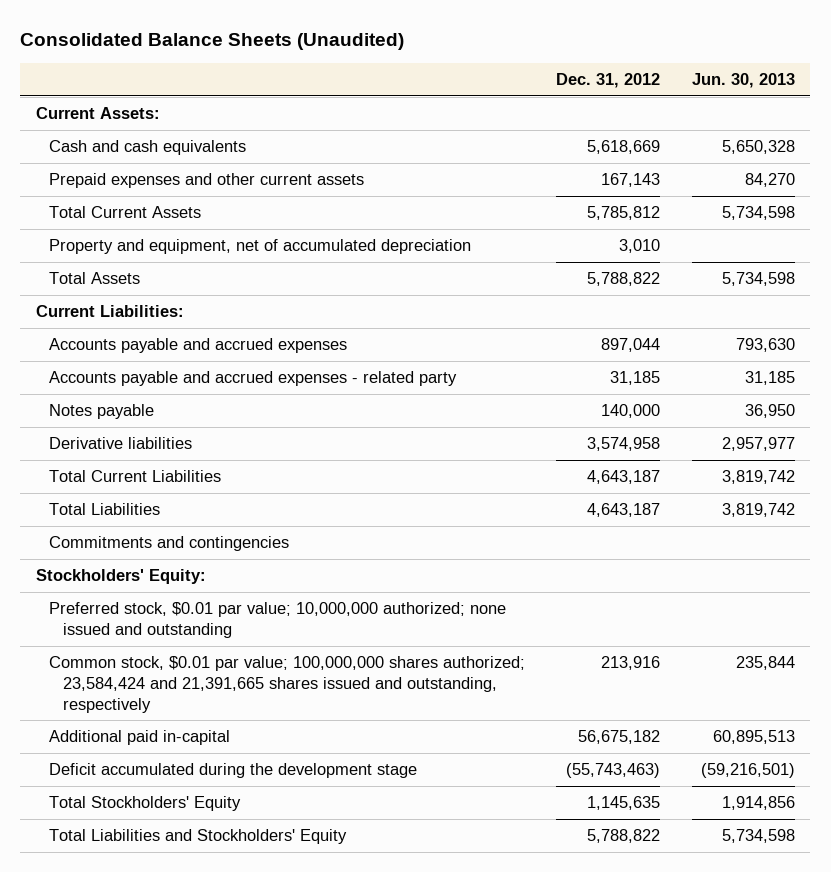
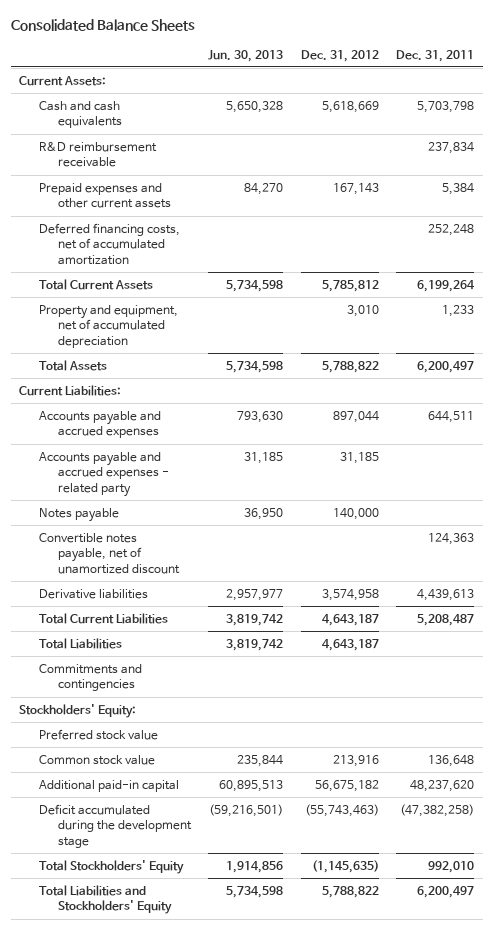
- Consolidated Balance Sheets (Unaudited)
+ Consolidated Balance Sheets
- | Dec. 31, 2012 | Jun. 30, 2013
+ | Jun. 30, 2013 | Dec. 31, 2012 | Dec. 31, 2011
+ R&D reimbursement receivable | | | 237,834
+ Deferred financing costs, net of accumulated amortization | | | 252,248
+ Convertible notes payable, net of unamortized discount | | | 124,363
- Preferred stock, $0.01 par value; 10,000,000 authorized; none issued and outstanding
- Common stock, $0.01 par value; 100,000,000 shares authorized; 23,584,424 and 21,391,665 shares issued and outstanding, respectively | 213,916 | 235,844
- Additional paid in-capital | 56,675,182 | 60,895,513
+ Preferred stock value
+ Common stock value | 235,844 | 213,916 | 136,648
+ Additional paid-in capital | 60,895,513 | 56,675,182 | 48,237,620
- Total Stockholders' Equity | 1,145,635 | 1,914,856
+ Total Stockholders' Equity | 1,914,856 | (1,145,635) | 992,010

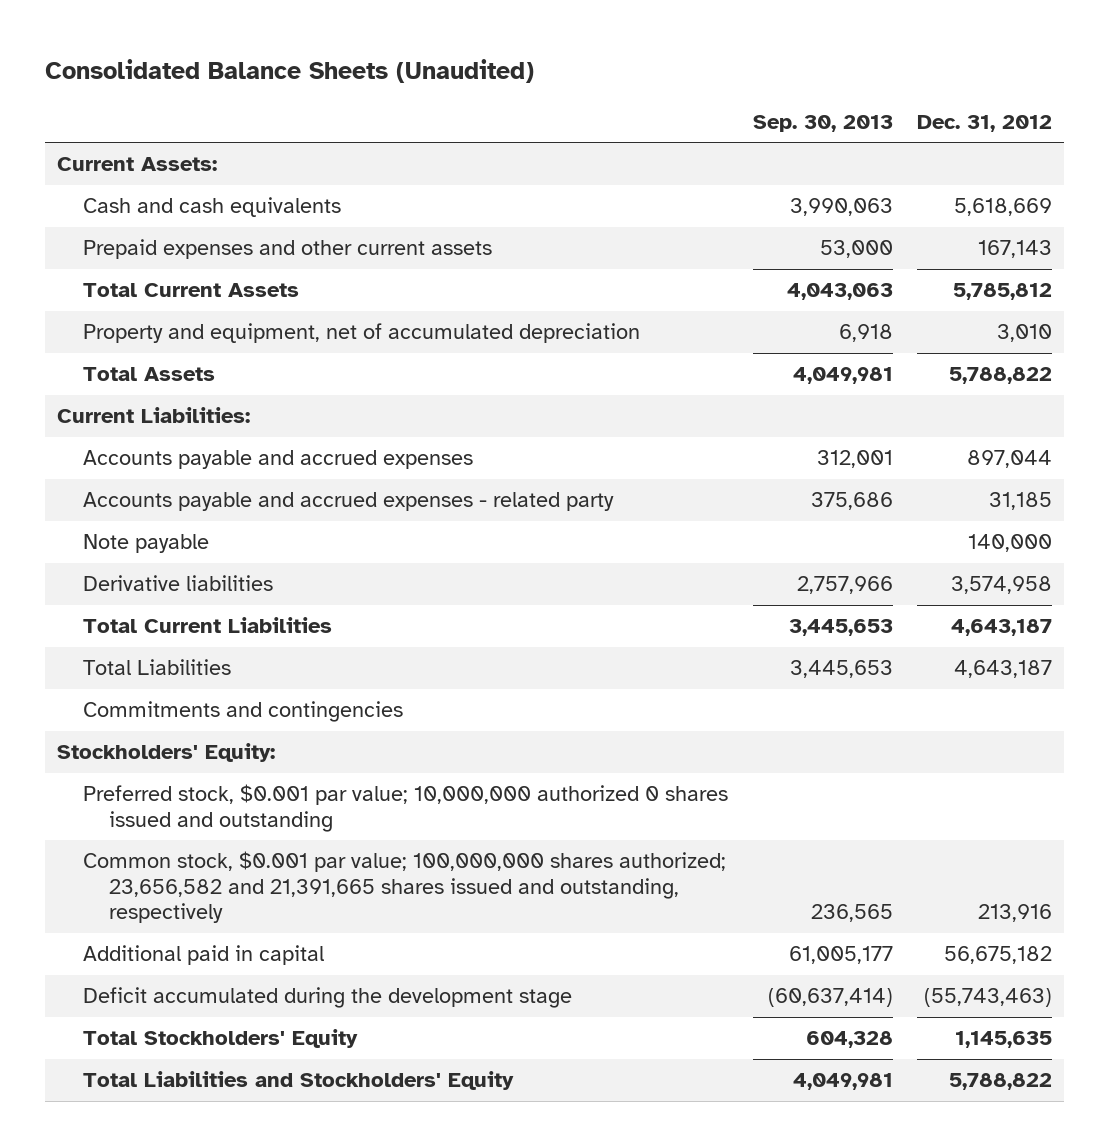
- Consolidated Balance Sheets
+ Consolidated Balance Sheets (Unaudited)
- | Jun. 30, 2013 | Dec. 31, 2012 | Dec. 31, 2011
+ | Sep. 30, 2013 | Dec. 31, 2012
- R&D reimbursement receivable | | | 237,834
- Deferred financing costs, net of accumulated amortization | | | 252,248
- Notes payable | 36,950 | 140,000 |
- Convertible notes payable, net of unamortized discount | | | 124,363
+ Note payable | | 140,000
- Preferred stock value
- Common stock value | 235,844 | 213,916 | 136,648
- Additional paid-in capital | 60,895,513 | 56,675,182 | 48,237,620
+ Preferred stock, $0.001 par value; 10,000,000 authorized 0 shares issued and outstanding
+ Common stock, $0.001 par value; 100,000,000 shares authorized; 23,656,582 and 21,391,665 shares issued and outstanding, respectively | 236,565 | 213,916
+ Additional paid in capital | 61,005,177 | 56,675,182
- Total Stockholders' Equity | 1,914,856 | (1,145,635) | 992,010
+ Total Stockholders' Equity | 604,328 | 1,145,635

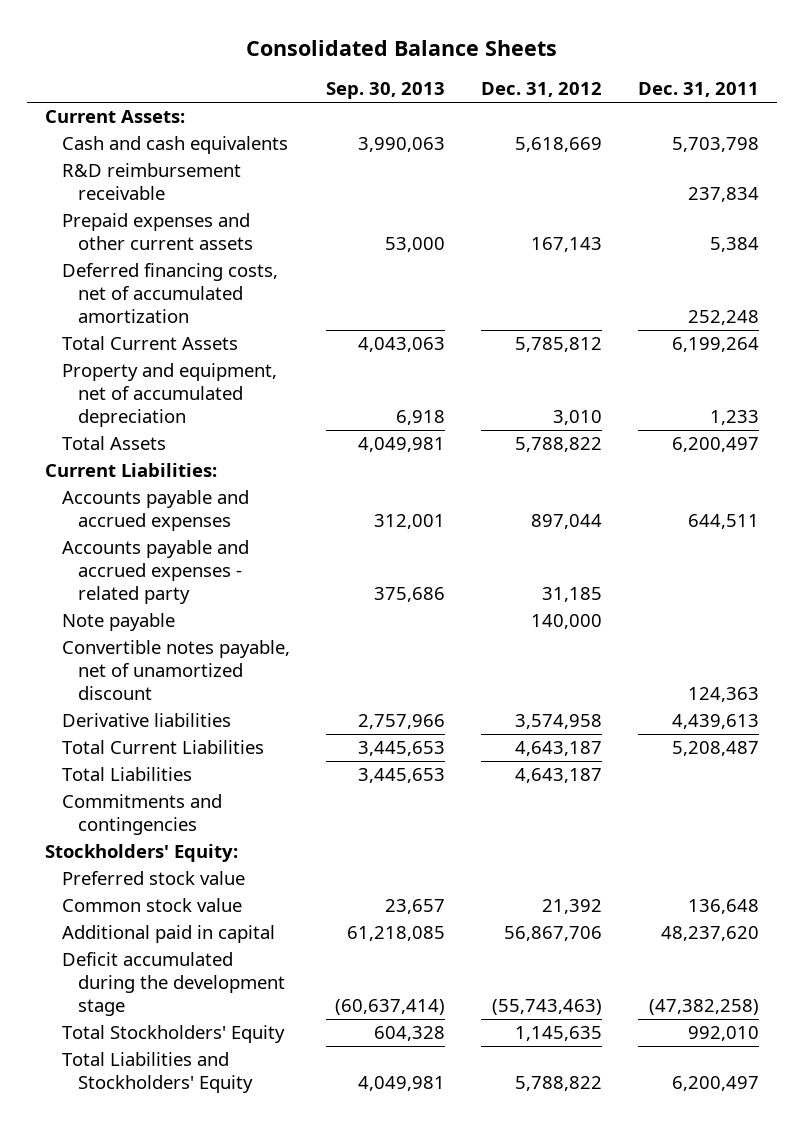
- Consolidated Balance Sheets (Unaudited)
+ Consolidated Balance Sheets
- | Sep. 30, 2013 | Dec. 31, 2012
+ | Sep. 30, 2013 | Dec. 31, 2012 | Dec. 31, 2011
+ R&D reimbursement receivable | | | 237,834
+ Deferred financing costs, net of accumulated amortization | | | 252,248
+ Convertible notes payable, net of unamortized discount | | | 124,363
- Preferred stock, $0.001 par value; 10,000,000 authorized 0 shares issued and outstanding
- Common stock, $0.001 par value; 100,000,000 shares authorized; 23,656,582 and 21,391,665 shares issued and outstanding, respectively | 236,565 | 213,916
- Additional paid in capital | 61,005,177 | 56,675,182
+ Preferred stock value
+ Common stock value | 23,657 | 21,392 | 136,648
+ Additional paid in capital | 61,218,085 | 56,867,706 | 48,237,620

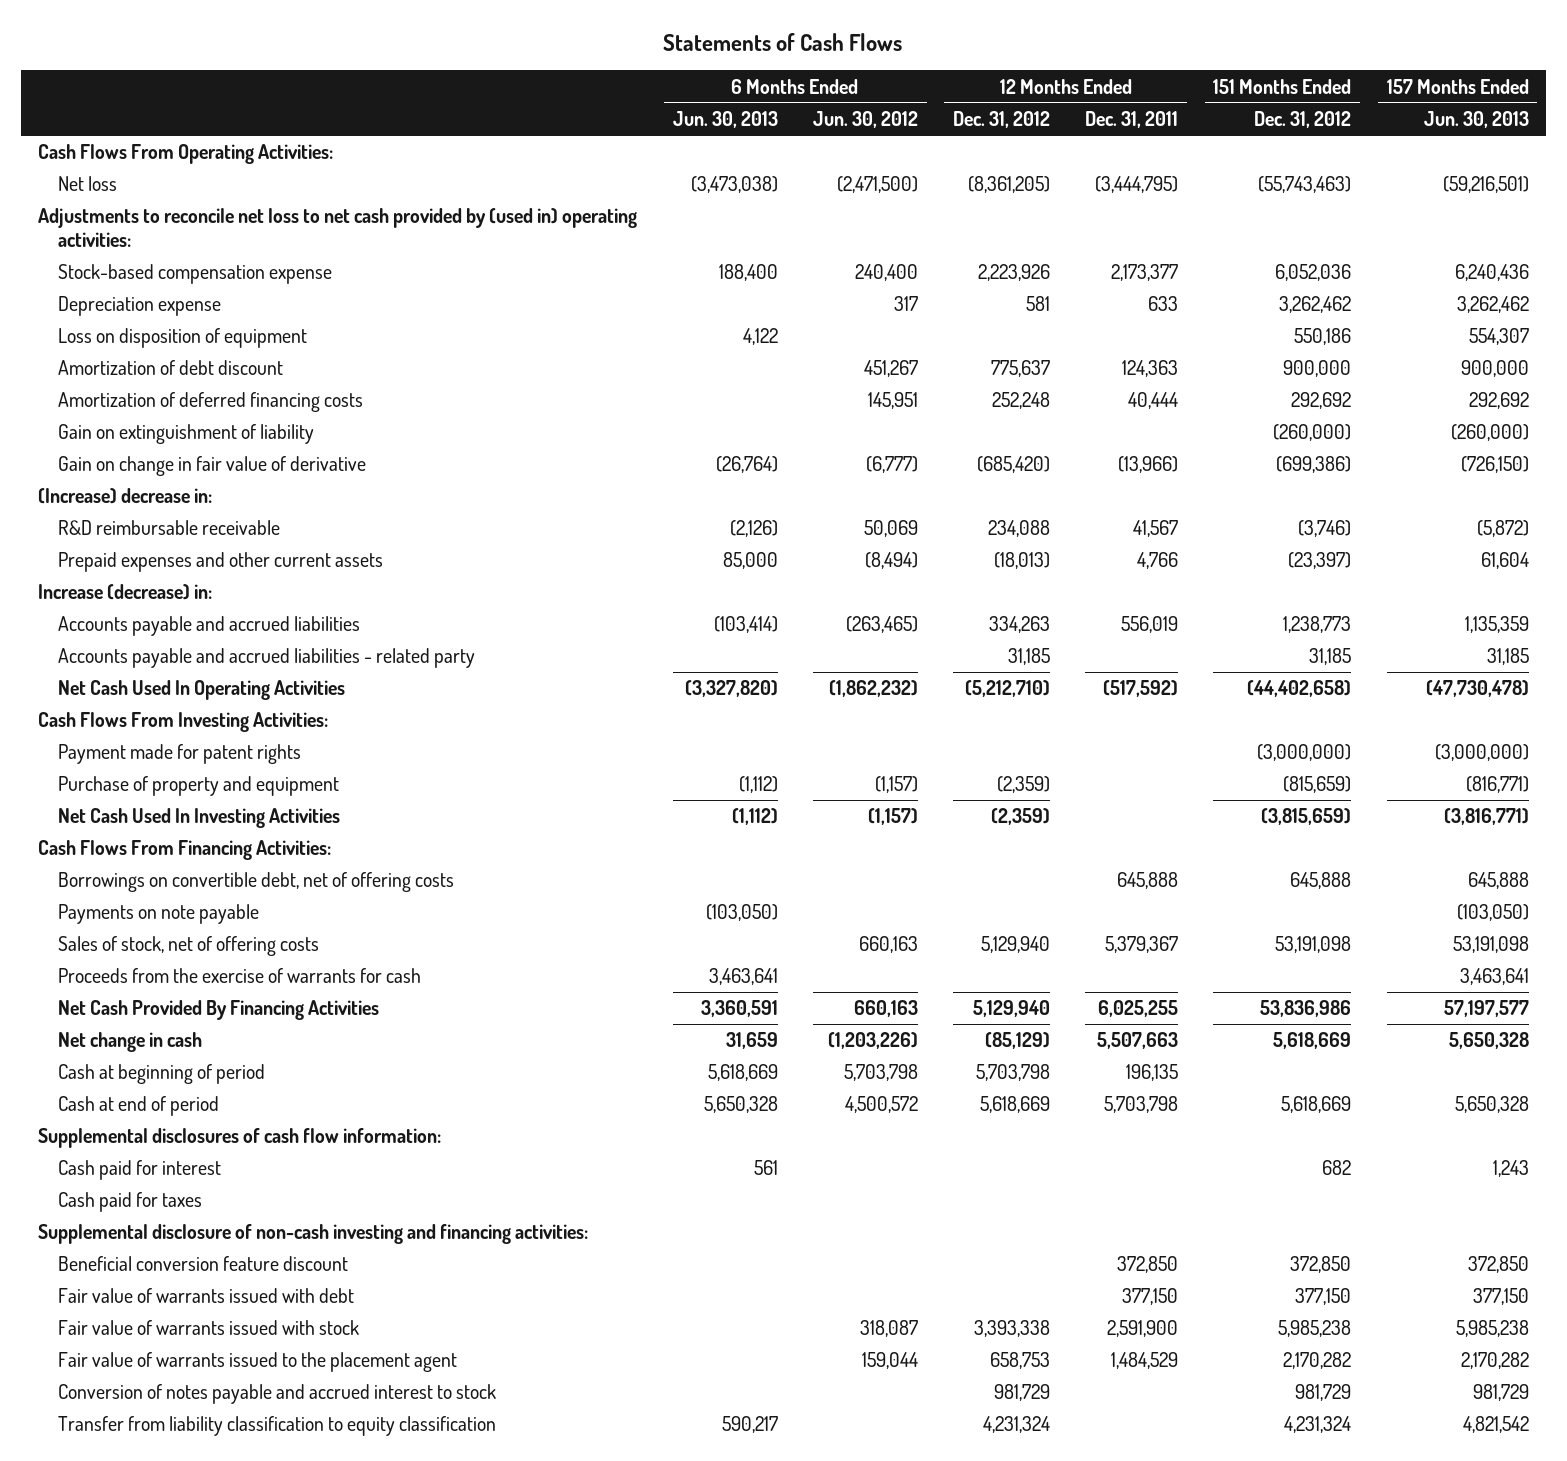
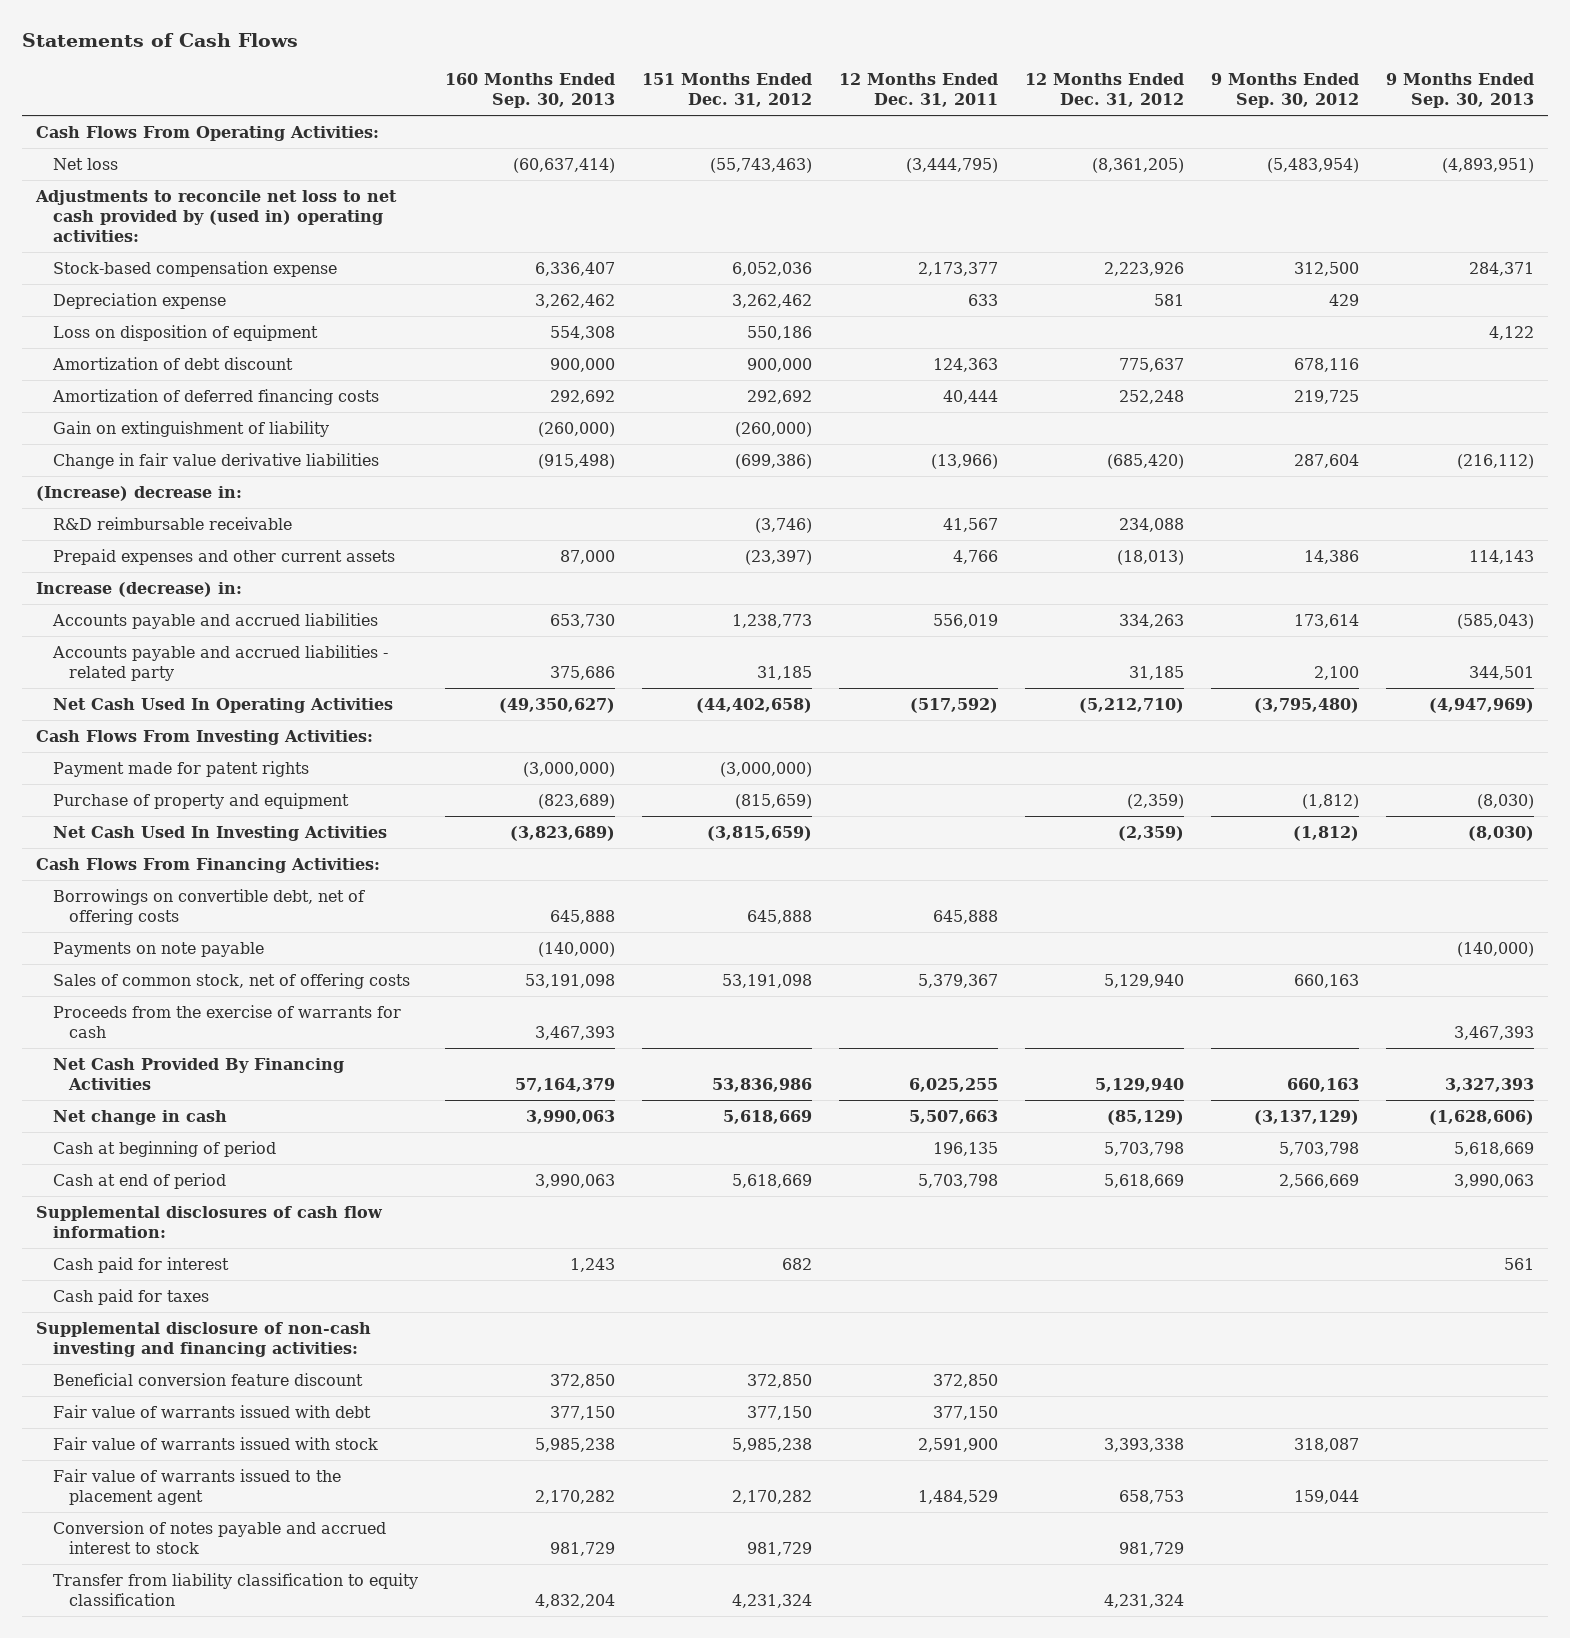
- | 6 Months Ended Jun. 30, 2013 | 6 Months Ended Jun. 30, 2012 | 12 Months Ended Dec. 31, 2012 | 12 Months Ended Dec. 31, 2011 | 151 Months Ended Dec. 31, 2012 | 157 Months Ended Jun. 30, 2013
+ | 160 Months Ended Sep. 30, 2013 | 151 Months Ended Dec. 31, 2012 | 12 Months Ended Dec. 31, 2011 | 12 Months Ended Dec. 31, 2012 | 9 Months Ended Sep. 30, 2012 | 9 Months Ended Sep. 30, 2013
- Gain on change in fair value of derivative | (26,764) | (6,777) | (685,420) | (13,966) | (699,386) | (726,150)
+ Change in fair value derivative liabilities | (915,498) | (699,386) | (13,966) | (685,420) | 287,604 | (216,112)
- Sales of stock, net of offering costs | | 660,163 | 5,129,940 | 5,379,367 | 53,191,098 | 53,191,098
+ Sales of common stock, net of offering costs | 53,191,098 | 53,191,098 | 5,379,367 | 5,129,940 | 660,163 |

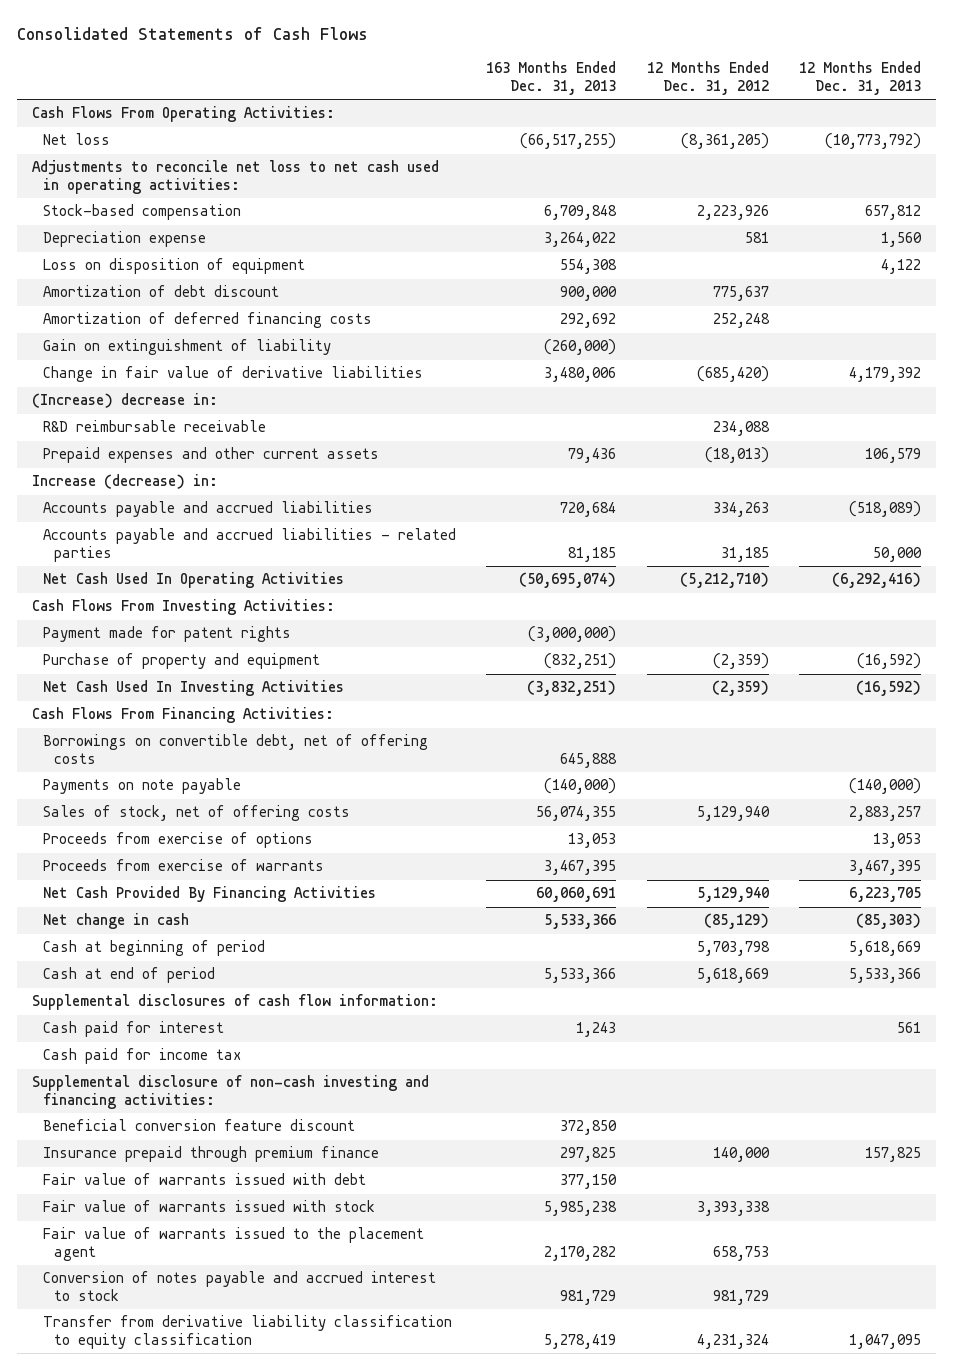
- Statements of Cash Flows
+ Consolidated Statements of Cash Flows
- | 160 Months Ended Sep. 30, 2013 | 151 Months Ended Dec. 31, 2012 | 12 Months Ended Dec. 31, 2011 | 12 Months Ended Dec. 31, 2012 | 9 Months Ended Sep. 30, 2012 | 9 Months Ended Sep. 30, 2013
+ | 163 Months Ended Dec. 31, 2013 | 12 Months Ended Dec. 31, 2012 | 12 Months Ended Dec. 31, 2013
- Adjustments to reconcile net loss to net cash provided by (used in) operating activities:
- Stock-based compensation expense | 6,336,407 | 6,052,036 | 2,173,377 | 2,223,926 | 312,500 | 284,371
+ Adjustments to reconcile net loss to net cash used in operating activities:
+ Stock-based compensation | 6,709,848 | 2,223,926 | 657,812
- Change in fair value derivative liabilities | (915,498) | (699,386) | (13,966) | (685,420) | 287,604 | (216,112)
+ Change in fair value of derivative liabilities | 3,480,006 | (685,420) | 4,179,392
- Accounts payable and accrued liabilities - related party | 375,686 | 31,185 | | 31,185 | 2,100 | 344,501
+ Accounts payable and accrued liabilities - related parties | 81,185 | 31,185 | 50,000
- Sales of common stock, net of offering costs | 53,191,098 | 53,191,098 | 5,379,367 | 5,129,940 | 660,163 |
- Proceeds from the exercise of warrants for cash | 3,467,393 | | | | | 3,467,393
+ Sales of stock, net of offering costs | 56,074,355 | 5,129,940 | 2,883,257
+ Proceeds from exercise of options | 13,053 | | 13,053
+ Proceeds from exercise of warrants | 3,467,395 | | 3,467,395
- Cash paid for taxes
+ Cash paid for income tax
+ Insurance prepaid through premium finance | 297,825 | 140,000 | 157,825
- Transfer from liability classification to equity classification | 4,832,204 | 4,231,324 | | 4,231,324 | |
+ Transfer from derivative liability classification to equity classification | 5,278,419 | 4,231,324 | 1,047,095

